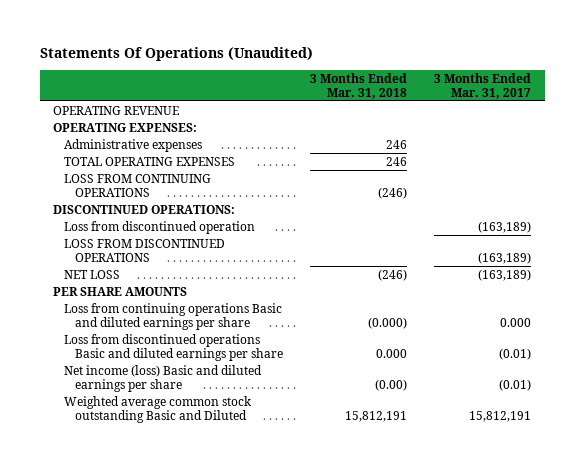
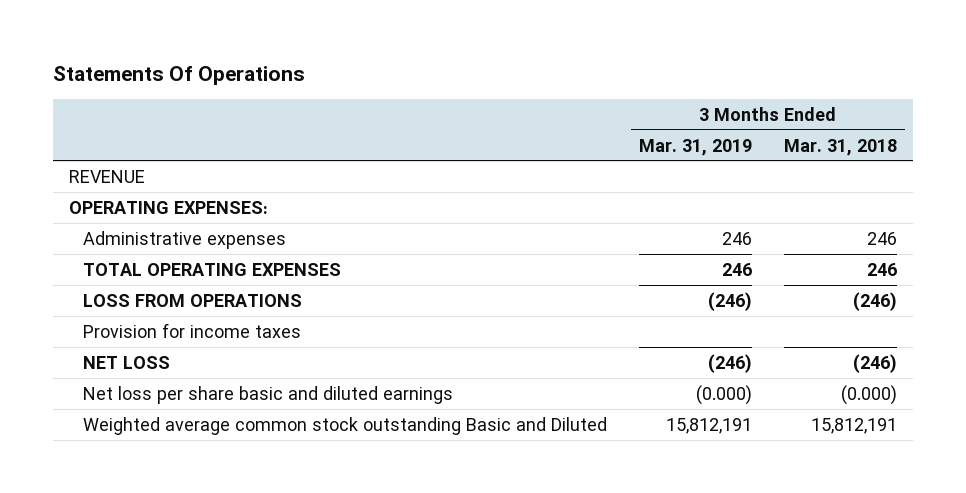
- Statements Of Operations (Unaudited)
+ Statements Of Operations
- | 3 Months Ended Mar. 31, 2018 | 3 Months Ended Mar. 31, 2017
+ | 3 Months Ended Mar. 31, 2019 | 3 Months Ended Mar. 31, 2018
- OPERATING REVENUE
+ REVENUE
- LOSS FROM CONTINUING OPERATIONS | (246) |
- DISCONTINUED OPERATIONS:
- Loss from discontinued operation | | (163,189)
- LOSS FROM DISCONTINUED OPERATIONS | | (163,189)
+ LOSS FROM OPERATIONS | (246) | (246)
+ Provision for income taxes
- PER SHARE AMOUNTS
- Loss from continuing operations Basic and diluted earnings per share | (0.000) | 0.000
- Loss from discontinued operations Basic and diluted earnings per share | 0.000 | (0.01)
- Net income (loss) Basic and diluted earnings per share | (0.00) | (0.01)
+ Net loss per share basic and diluted earnings | (0.000) | (0.000)

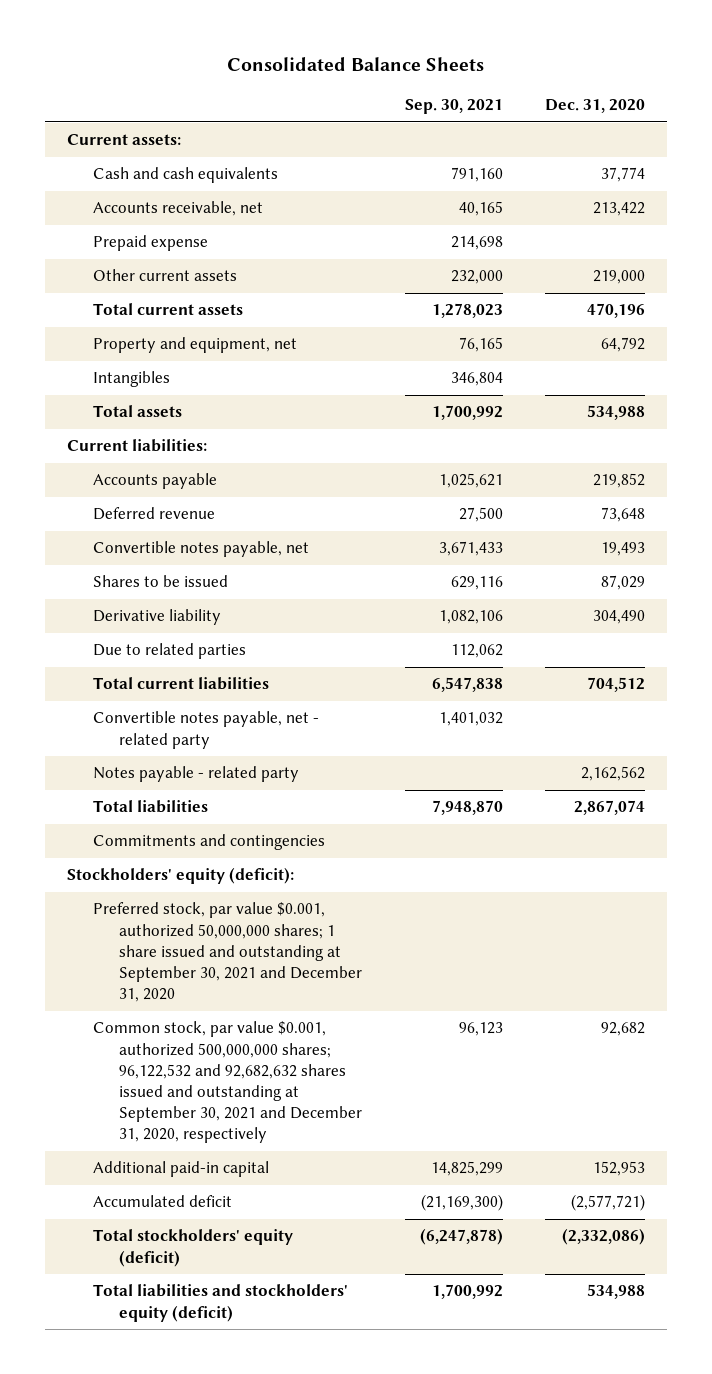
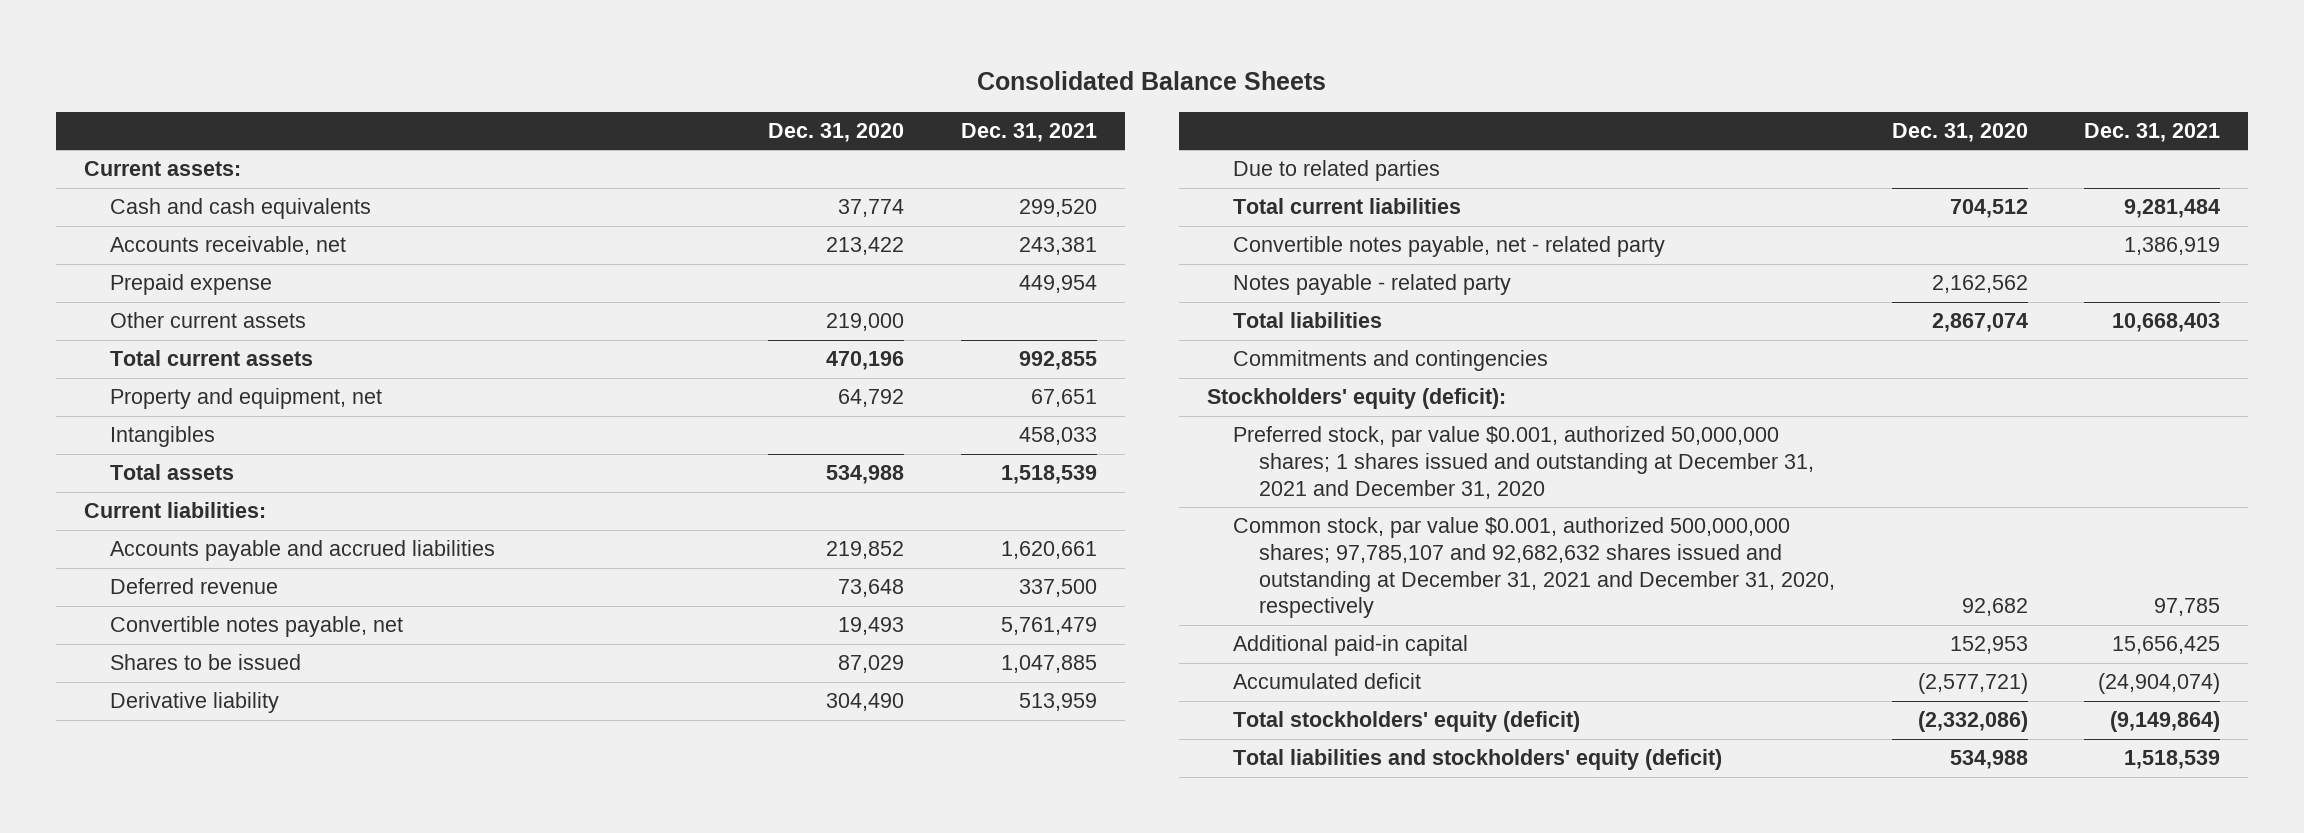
- | Sep. 30, 2021 | Dec. 31, 2020
+ | Dec. 31, 2020 | Dec. 31, 2021
- Accounts payable | 1,025,621 | 219,852
+ Accounts payable and accrued liabilities | 219,852 | 1,620,661
- Preferred stock, par value $0.001, authorized 50,000,000 shares; 1 share issued and outstanding at September 30, 2021 and December 31, 2020
- Common stock, par value $0.001, authorized 500,000,000 shares; 96,122,532 and 92,682,632 shares issued and outstanding at September 30, 2021 and December 31, 2020, respectively | 96,123 | 92,682
+ Preferred stock, par value $0.001, authorized 50,000,000 shares; 1 shares issued and outstanding at December 31, 2021 and December 31, 2020
+ Common stock, par value $0.001, authorized 500,000,000 shares; 97,785,107 and 92,682,632 shares issued and outstanding at December 31, 2021 and December 31, 2020, respectively | 92,682 | 97,785

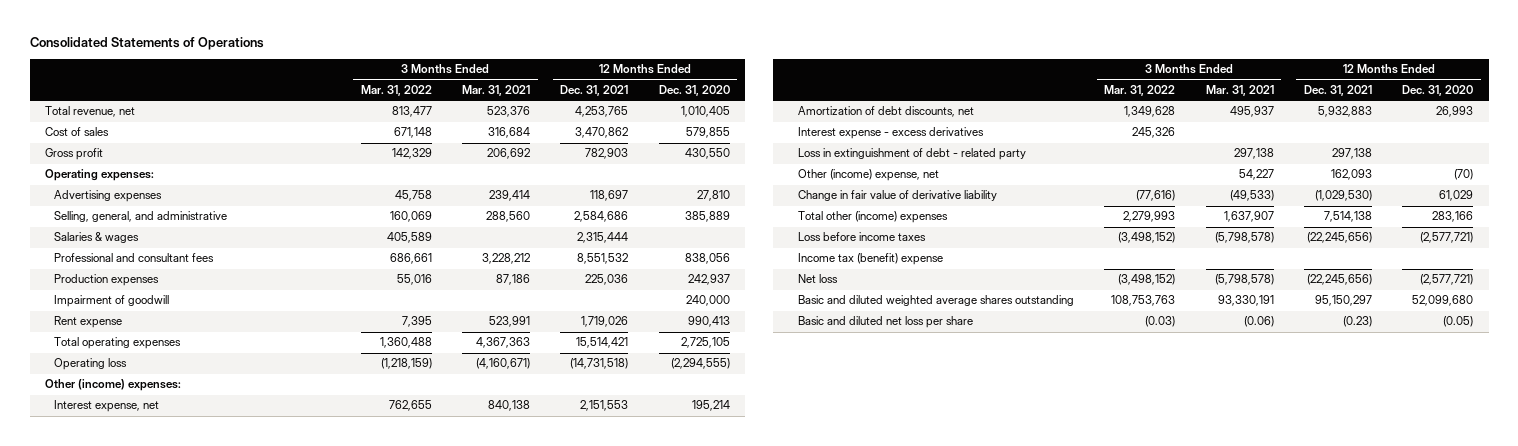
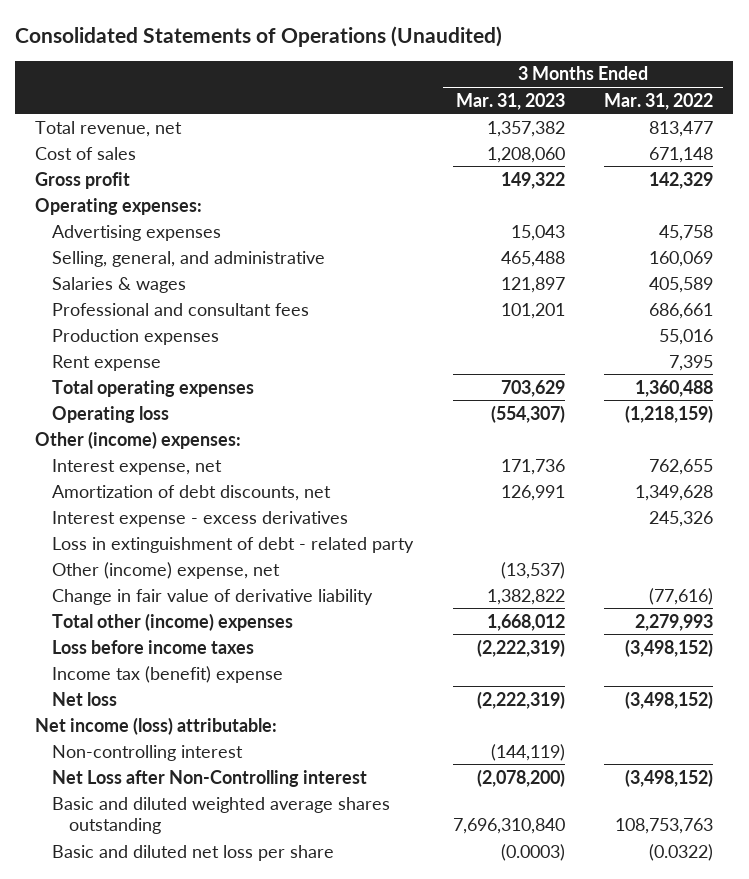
- Consolidated Statements of Operations
+ Consolidated Statements of Operations (Unaudited)
- | 3 Months Ended Mar. 31, 2022 | 3 Months Ended Mar. 31, 2021 | 12 Months Ended Dec. 31, 2021 | 12 Months Ended Dec. 31, 2020
+ | 3 Months Ended Mar. 31, 2023 | 3 Months Ended Mar. 31, 2022
- Impairment of goodwill | | | | 240,000
+ Net income (loss) attributable:
+ Non-controlling interest | (144,119) |
+ Net Loss after Non-Controlling interest | (2,078,200) | (3,498,152)
- Basic and diluted net loss per share | (0.03) | (0.06) | (0.23) | (0.05)
+ Basic and diluted net loss per share | (0.0003) | (0.0322)

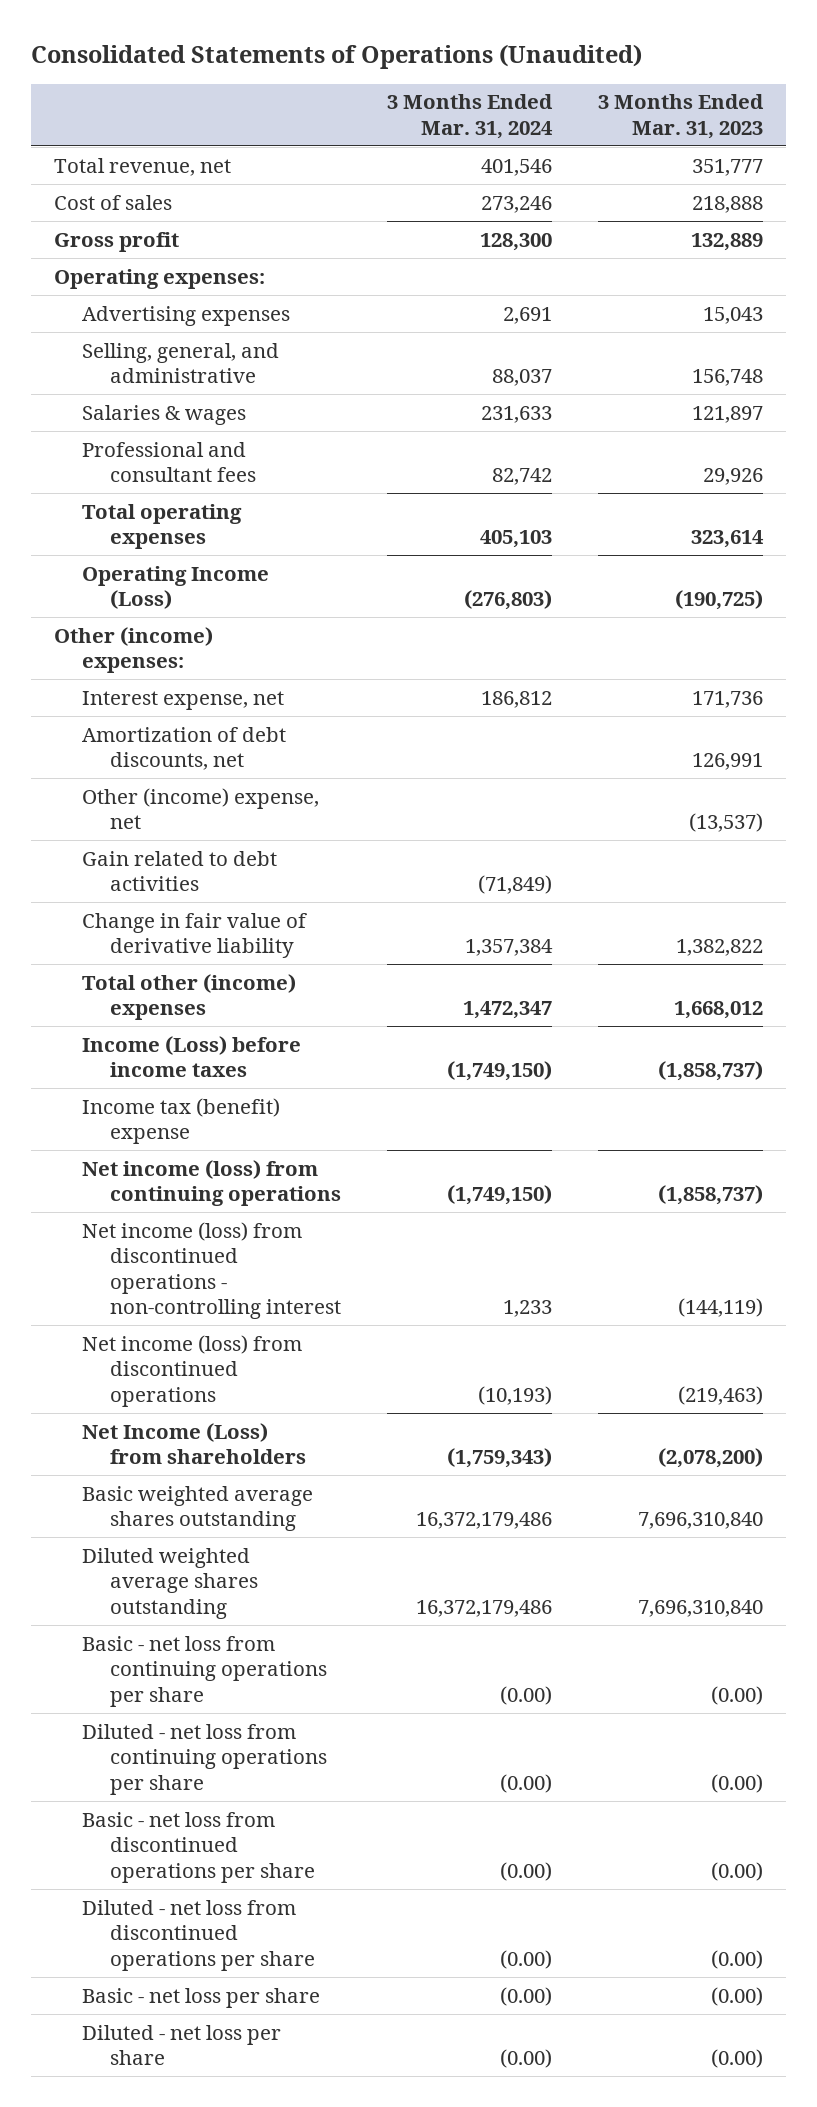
- | 3 Months Ended Mar. 31, 2023 | 3 Months Ended Mar. 31, 2022
+ | 3 Months Ended Mar. 31, 2024 | 3 Months Ended Mar. 31, 2023
- Total revenue, net | 1,357,382 | 813,477
- Cost of sales | 1,208,060 | 671,148
- Gross profit | 149,322 | 142,329
+ Total revenue, net | 401,546 | 351,777
+ Cost of sales | 273,246 | 218,888
+ Gross profit | 128,300 | 132,889
- Selling, general, and administrative | 465,488 | 160,069
+ Selling, general, and administrative | 88,037 | 156,748
- Professional and consultant fees | 101,201 | 686,661
- Production expenses | | 55,016
- Rent expense | | 7,395
- Total operating expenses | 703,629 | 1,360,488
- Operating loss | (554,307) | (1,218,159)
+ Professional and consultant fees | 82,742 | 29,926
+ Total operating expenses | 405,103 | 323,614
+ Operating Income (Loss) | (276,803) | (190,725)
- Interest expense - excess derivatives | | 245,326
- Loss in extinguishment of debt - related party
+ Gain related to debt activities | (71,849) |
- Loss before income taxes | (2,222,319) | (3,498,152)
+ Income (Loss) before income taxes | (1,749,150) | (1,858,737)
- Net loss | (2,222,319) | (3,498,152)
- Net income (loss) attributable:
- Non-controlling interest | (144,119) |
- Net Loss after Non-Controlling interest | (2,078,200) | (3,498,152)
- Basic and diluted weighted average shares outstanding | 7,696,310,840 | 108,753,763
- Basic and diluted net loss per share | (0.0003) | (0.0322)
+ Net income (loss) from continuing operations | (1,749,150) | (1,858,737)
+ Net income (loss) from discontinued operations - non-controlling interest | 1,233 | (144,119)
+ Net income (loss) from discontinued operations | (10,193) | (219,463)
+ Net Income (Loss) from shareholders | (1,759,343) | (2,078,200)
+ Basic weighted average shares outstanding | 16,372,179,486 | 7,696,310,840
+ Diluted weighted average shares outstanding | 16,372,179,486 | 7,696,310,840
+ Basic - net loss from continuing operations per share | (0.00) | (0.00)
+ Diluted - net loss from continuing operations per share | (0.00) | (0.00)
+ Basic - net loss from discontinued operations per share | (0.00) | (0.00)
+ Diluted - net loss from discontinued operations per share | (0.00) | (0.00)
+ Basic - net loss per share | (0.00) | (0.00)
+ Diluted - net loss per share | (0.00) | (0.00)

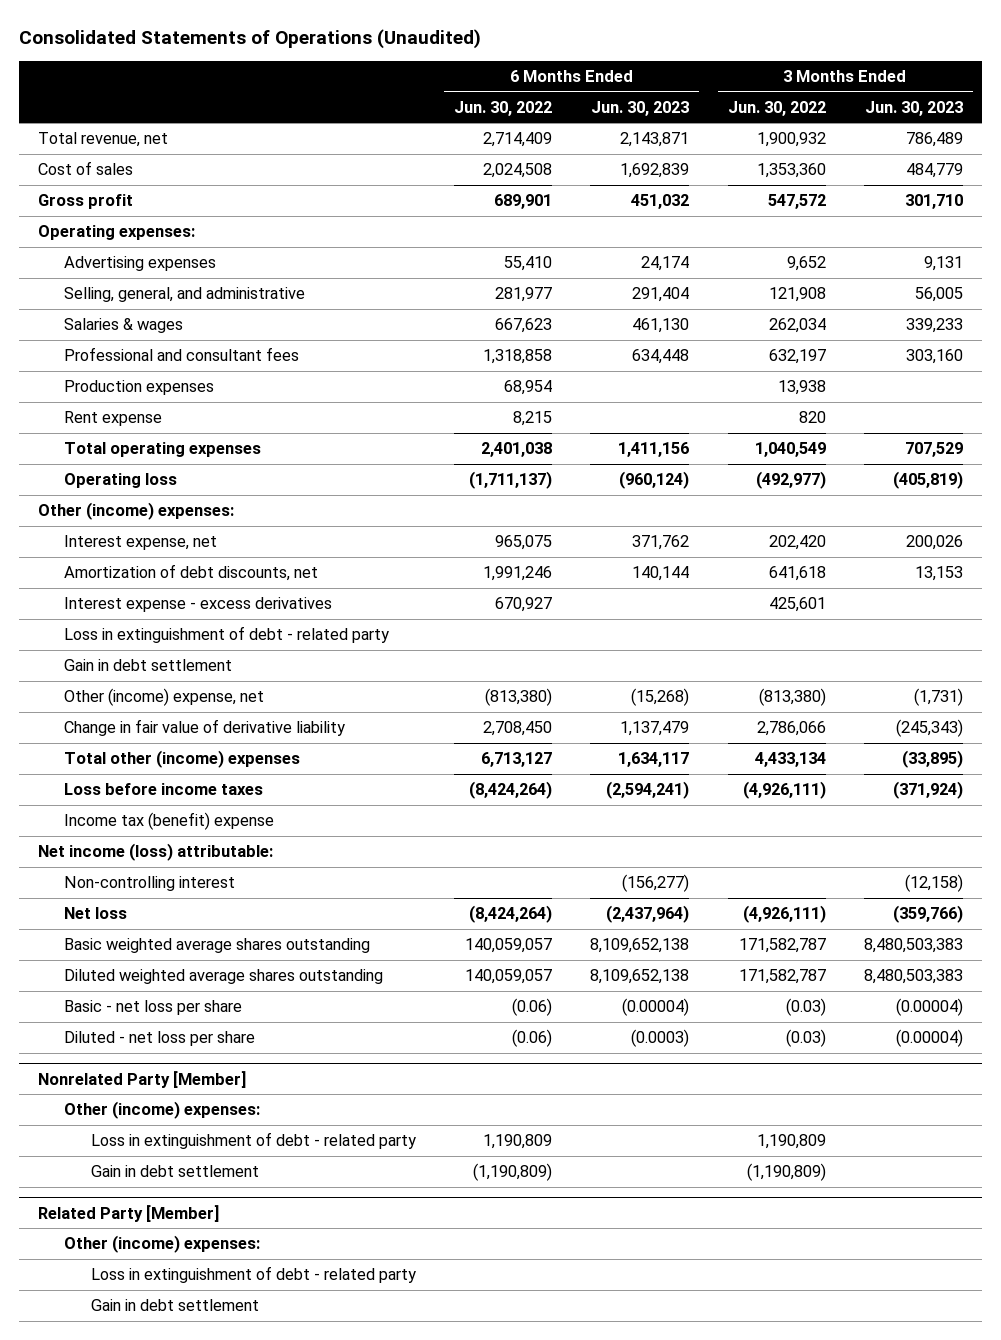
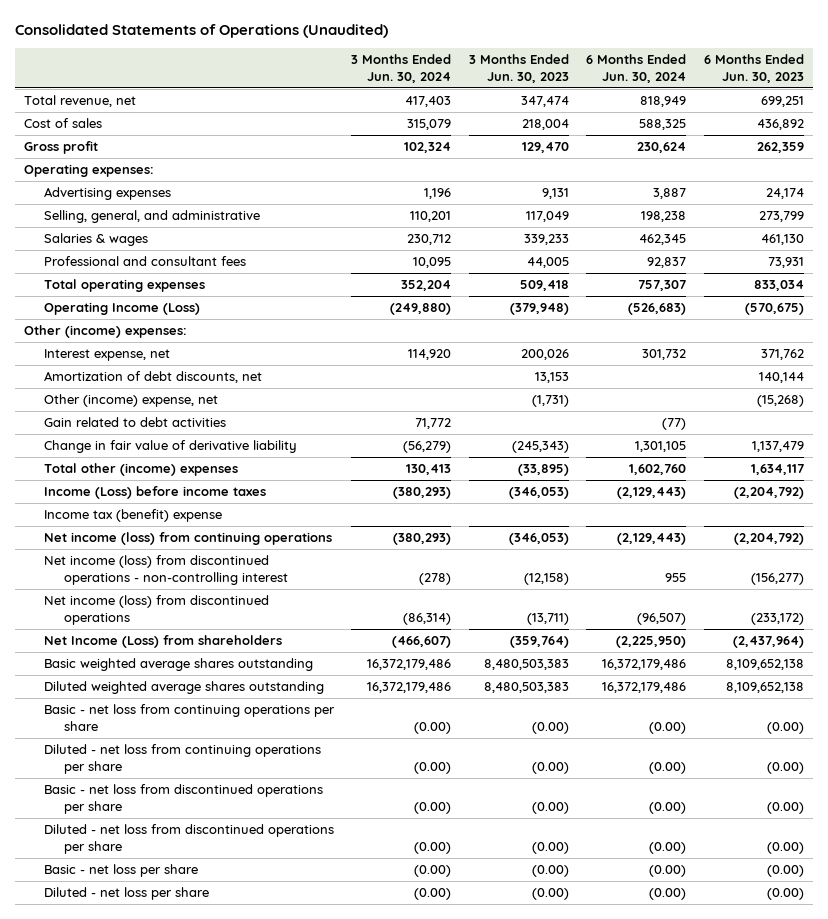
- | 6 Months Ended Jun. 30, 2022 | 6 Months Ended Jun. 30, 2023 | 3 Months Ended Jun. 30, 2022 | 3 Months Ended Jun. 30, 2023
+ | 3 Months Ended Jun. 30, 2024 | 3 Months Ended Jun. 30, 2023 | 6 Months Ended Jun. 30, 2024 | 6 Months Ended Jun. 30, 2023
- Total revenue, net | 2,714,409 | 2,143,871 | 1,900,932 | 786,489
- Cost of sales | 2,024,508 | 1,692,839 | 1,353,360 | 484,779
- Gross profit | 689,901 | 451,032 | 547,572 | 301,710
+ Total revenue, net | 417,403 | 347,474 | 818,949 | 699,251
+ Cost of sales | 315,079 | 218,004 | 588,325 | 436,892
+ Gross profit | 102,324 | 129,470 | 230,624 | 262,359
- Selling, general, and administrative | 281,977 | 291,404 | 121,908 | 56,005
+ Selling, general, and administrative | 110,201 | 117,049 | 198,238 | 273,799
- Professional and consultant fees | 1,318,858 | 634,448 | 632,197 | 303,160
- Production expenses | 68,954 | | 13,938 |
- Rent expense | 8,215 | | 820 |
- Total operating expenses | 2,401,038 | 1,411,156 | 1,040,549 | 707,529
- Operating loss | (1,711,137) | (960,124) | (492,977) | (405,819)
+ Professional and consultant fees | 10,095 | 44,005 | 92,837 | 73,931
+ Total operating expenses | 352,204 | 509,418 | 757,307 | 833,034
+ Operating Income (Loss) | (249,880) | (379,948) | (526,683) | (570,675)
- Interest expense - excess derivatives | 670,927 | | 425,601 |
- Loss in extinguishment of debt - related party
- Gain in debt settlement
+ Gain related to debt activities | 71,772 | | (77) |
- Loss before income taxes | (8,424,264) | (2,594,241) | (4,926,111) | (371,924)
+ Income (Loss) before income taxes | (380,293) | (346,053) | (2,129,443) | (2,204,792)
- Net income (loss) attributable:
- Non-controlling interest | | (156,277) | | (12,158)
- Net loss | (8,424,264) | (2,437,964) | (4,926,111) | (359,766)
+ Net income (loss) from continuing operations | (380,293) | (346,053) | (2,129,443) | (2,204,792)
+ Net income (loss) from discontinued operations - non-controlling interest | (278) | (12,158) | 955 | (156,277)
+ Net income (loss) from discontinued operations | (86,314) | (13,711) | (96,507) | (233,172)
+ Net Income (Loss) from shareholders | (466,607) | (359,764) | (2,225,950) | (2,437,964)
- Basic - net loss per share | (0.06) | (0.00004) | (0.03) | (0.00004)
- Diluted - net loss per share | (0.06) | (0.0003) | (0.03) | (0.00004)
- Nonrelated Party [Member]
- Other (income) expenses:
- Loss in extinguishment of debt - related party | 1,190,809 | | 1,190,809 |
- Gain in debt settlement | (1,190,809) | | (1,190,809) |
- Related Party [Member]
- Other (income) expenses:
- Loss in extinguishment of debt - related party
- Gain in debt settlement
+ Basic - net loss from continuing operations per share | (0.00) | (0.00) | (0.00) | (0.00)
+ Diluted - net loss from continuing operations per share | (0.00) | (0.00) | (0.00) | (0.00)
+ Basic - net loss from discontinued operations per share | (0.00) | (0.00) | (0.00) | (0.00)
+ Diluted - net loss from discontinued operations per share | (0.00) | (0.00) | (0.00) | (0.00)
+ Basic - net loss per share | (0.00) | (0.00) | (0.00) | (0.00)
+ Diluted - net loss per share | (0.00) | (0.00) | (0.00) | (0.00)

